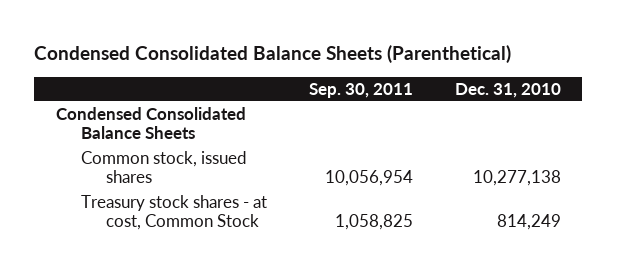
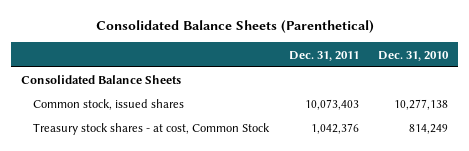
- Condensed Consolidated Balance Sheets (Parenthetical)
+ Consolidated Balance Sheets (Parenthetical)
- | Sep. 30, 2011 | Dec. 31, 2010
+ | Dec. 31, 2011 | Dec. 31, 2010
- Condensed Consolidated Balance Sheets
+ Consolidated Balance Sheets

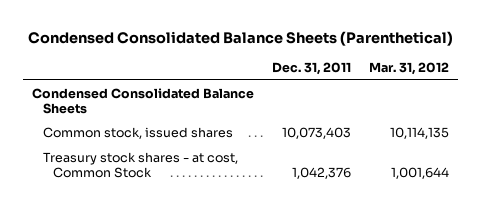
- Consolidated Balance Sheets (Parenthetical)
+ Condensed Consolidated Balance Sheets (Parenthetical)
- | Dec. 31, 2011 | Dec. 31, 2010
+ | Dec. 31, 2011 | Mar. 31, 2012
- Consolidated Balance Sheets
+ Condensed Consolidated Balance Sheets

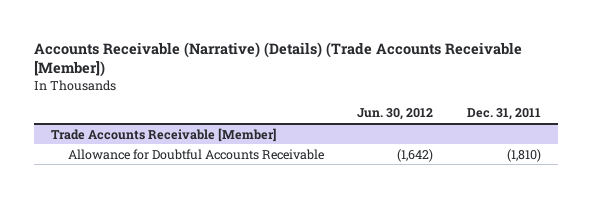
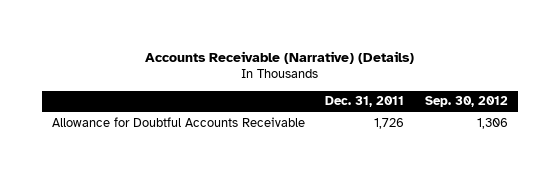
- Accounts Receivable (Narrative) (Details) (Trade Accounts Receivable [Member])
+ Accounts Receivable (Narrative) (Details)
- | Jun. 30, 2012 | Dec. 31, 2011
+ | Dec. 31, 2011 | Sep. 30, 2012
- Trade Accounts Receivable [Member]
- Allowance for Doubtful Accounts Receivable | (1,642) | (1,810)
+ Allowance for Doubtful Accounts Receivable | 1,726 | 1,306

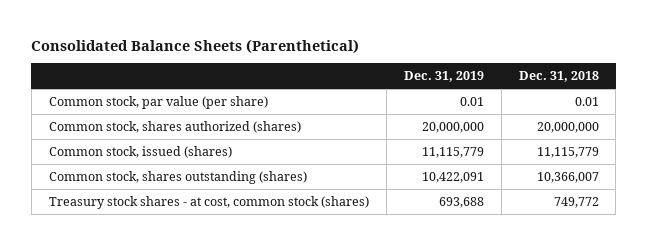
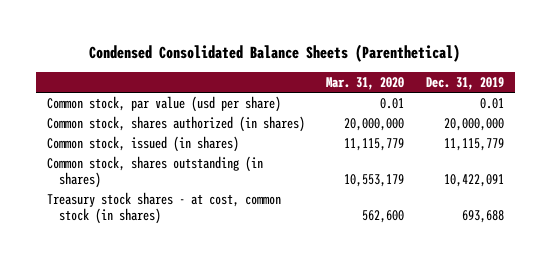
- Consolidated Balance Sheets (Parenthetical)
+ Condensed Consolidated Balance Sheets (Parenthetical)
- | Dec. 31, 2019 | Dec. 31, 2018
+ | Mar. 31, 2020 | Dec. 31, 2019
- Common stock, par value (per share) | 0.01 | 0.01
- Common stock, shares authorized (shares) | 20,000,000 | 20,000,000
- Common stock, issued (shares) | 11,115,779 | 11,115,779
- Common stock, shares outstanding (shares) | 10,422,091 | 10,366,007
- Treasury stock shares - at cost, common stock (shares) | 693,688 | 749,772
+ Common stock, par value (usd per share) | 0.01 | 0.01
+ Common stock, shares authorized (in shares) | 20,000,000 | 20,000,000
+ Common stock, issued (in shares) | 11,115,779 | 11,115,779
+ Common stock, shares outstanding (in shares) | 10,553,179 | 10,422,091
+ Treasury stock shares - at cost, common stock (in shares) | 562,600 | 693,688

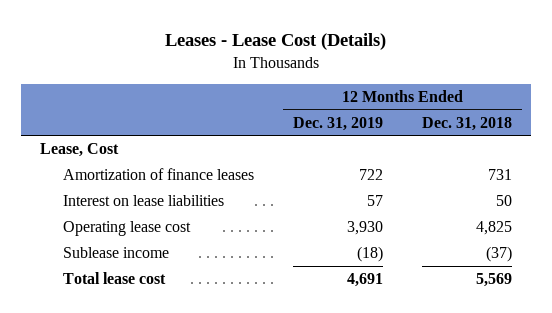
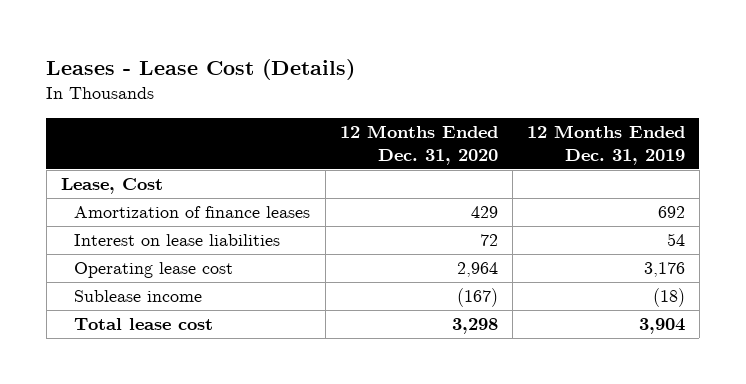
- | 12 Months Ended Dec. 31, 2019 | 12 Months Ended Dec. 31, 2018
+ | 12 Months Ended Dec. 31, 2020 | 12 Months Ended Dec. 31, 2019
- Amortization of finance leases | 722 | 731
- Interest on lease liabilities | 57 | 50
- Operating lease cost | 3,930 | 4,825
+ Amortization of finance leases | 429 | 692
+ Interest on lease liabilities | 72 | 54
+ Operating lease cost | 2,964 | 3,176
- Total lease cost | 4,691 | 5,569
+ Total lease cost | 3,298 | 3,904

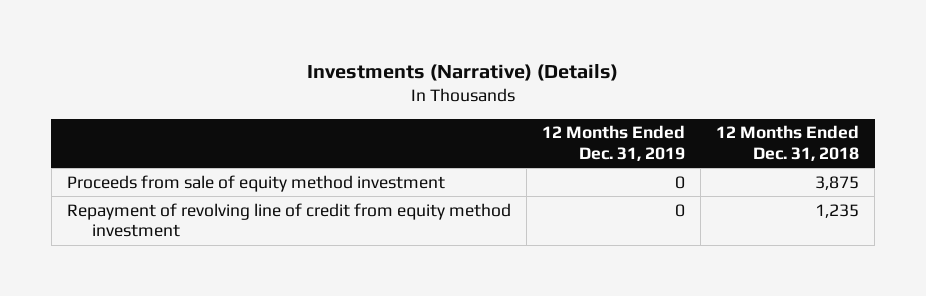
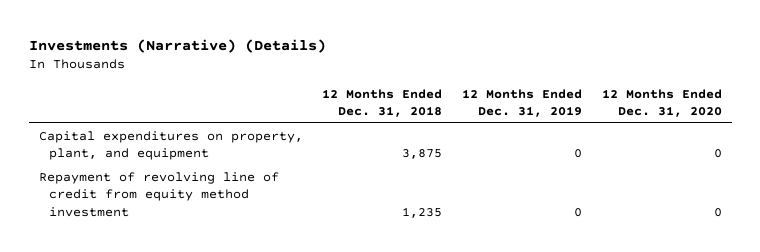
- | 12 Months Ended Dec. 31, 2019 | 12 Months Ended Dec. 31, 2018
+ | 12 Months Ended Dec. 31, 2018 | 12 Months Ended Dec. 31, 2019 | 12 Months Ended Dec. 31, 2020
- Proceeds from sale of equity method investment | 0 | 3,875
+ Capital expenditures on property, plant, and equipment | 3,875 | 0 | 0

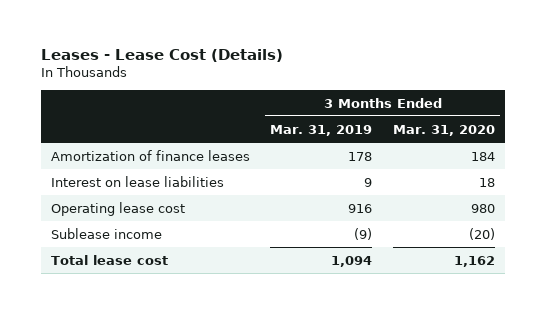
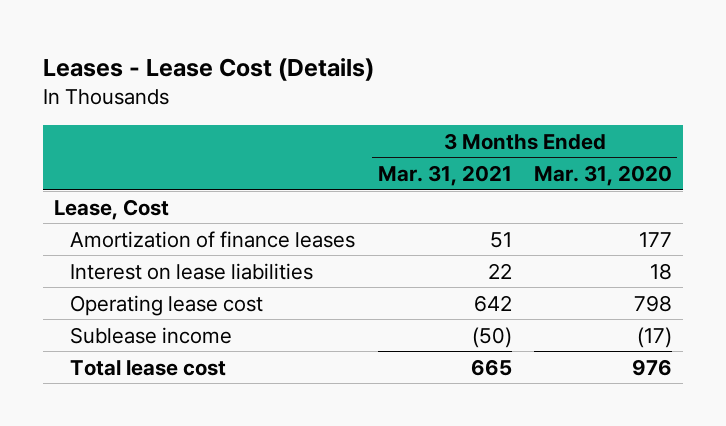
- | 3 Months Ended Mar. 31, 2019 | 3 Months Ended Mar. 31, 2020
+ | 3 Months Ended Mar. 31, 2021 | 3 Months Ended Mar. 31, 2020
- Amortization of finance leases | 178 | 184
+ Lease, Cost
+ Amortization of finance leases | 51 | 177
- Operating lease cost | 916 | 980
- Sublease income | (9) | (20)
- Total lease cost | 1,094 | 1,162
+ Operating lease cost | 642 | 798
+ Sublease income | (50) | (17)
+ Total lease cost | 665 | 976

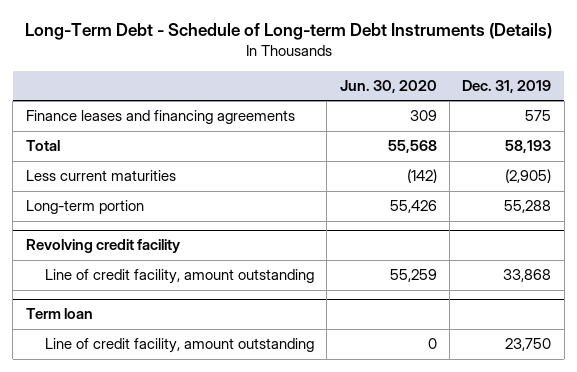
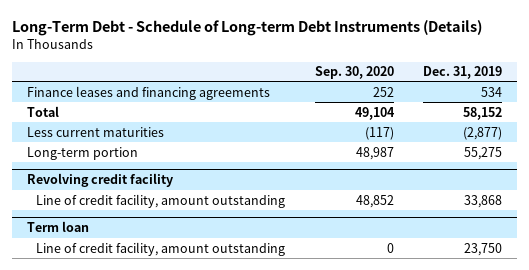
- | Jun. 30, 2020 | Dec. 31, 2019
+ | Sep. 30, 2020 | Dec. 31, 2019
- Finance leases and financing agreements | 309 | 575
- Total | 55,568 | 58,193
- Less current maturities | (142) | (2,905)
- Long-term portion | 55,426 | 55,288
+ Finance leases and financing agreements | 252 | 534
+ Total | 49,104 | 58,152
+ Less current maturities | (117) | (2,877)
+ Long-term portion | 48,987 | 55,275

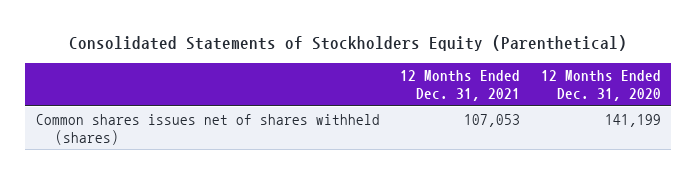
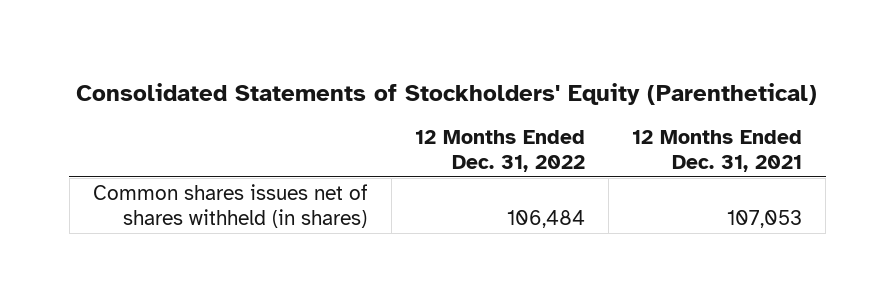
- Consolidated Statements of Stockholders Equity (Parenthetical)
+ Consolidated Statements of Stockholders' Equity (Parenthetical)
- | 12 Months Ended Dec. 31, 2021 | 12 Months Ended Dec. 31, 2020
+ | 12 Months Ended Dec. 31, 2022 | 12 Months Ended Dec. 31, 2021
- Common shares issues net of shares withheld (shares) | 107,053 | 141,199
+ Common shares issues net of shares withheld (in shares) | 106,484 | 107,053

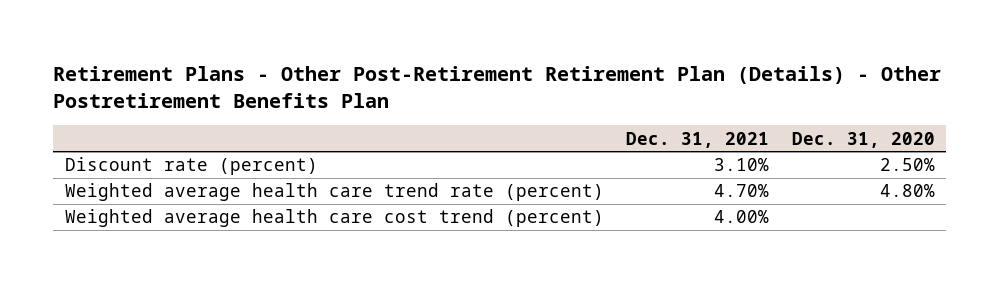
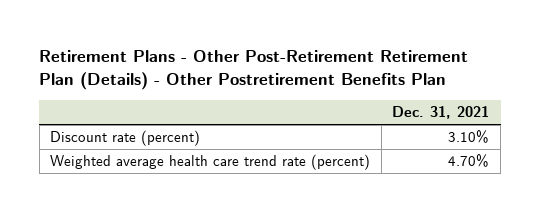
- | Dec. 31, 2021 | Dec. 31, 2020
+ | Dec. 31, 2021
- Weighted average health care cost trend (percent) | 4.00% |

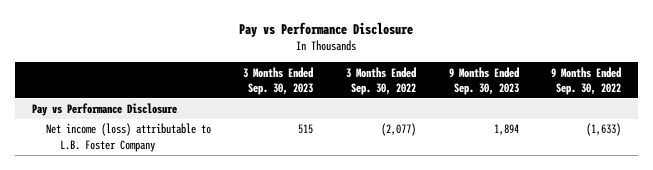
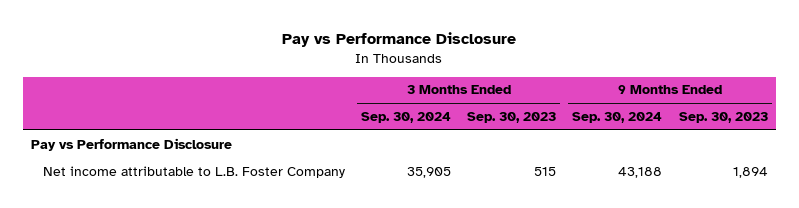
- | 3 Months Ended Sep. 30, 2023 | 3 Months Ended Sep. 30, 2022 | 9 Months Ended Sep. 30, 2023 | 9 Months Ended Sep. 30, 2022
+ | 3 Months Ended Sep. 30, 2024 | 3 Months Ended Sep. 30, 2023 | 9 Months Ended Sep. 30, 2024 | 9 Months Ended Sep. 30, 2023
- Net income (loss) attributable to L.B. Foster Company | 515 | (2,077) | 1,894 | (1,633)
+ Net income attributable to L.B. Foster Company | 35,905 | 515 | 43,188 | 1,894

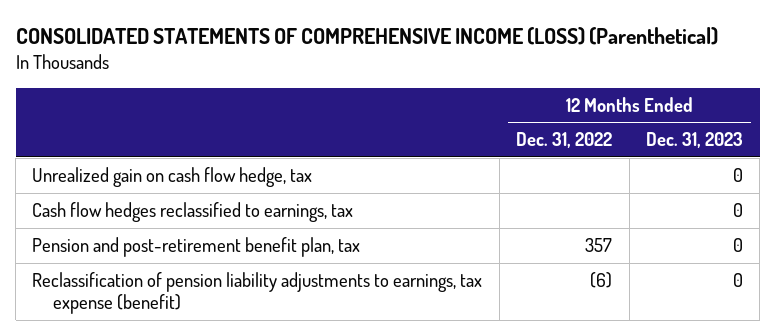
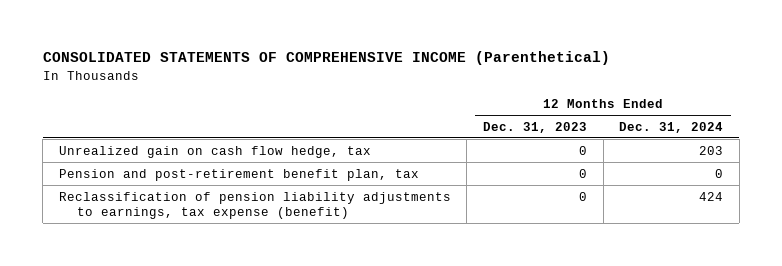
- CONSOLIDATED STATEMENTS OF COMPREHENSIVE INCOME (LOSS) (Parenthetical)
+ CONSOLIDATED STATEMENTS OF COMPREHENSIVE INCOME (Parenthetical)
- | 12 Months Ended Dec. 31, 2022 | 12 Months Ended Dec. 31, 2023
+ | 12 Months Ended Dec. 31, 2023 | 12 Months Ended Dec. 31, 2024
- Cash flow hedges reclassified to earnings, tax | | 0

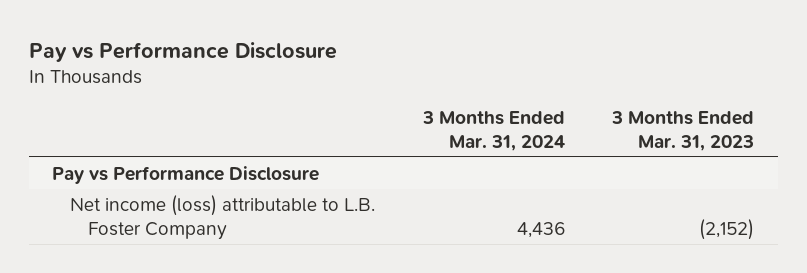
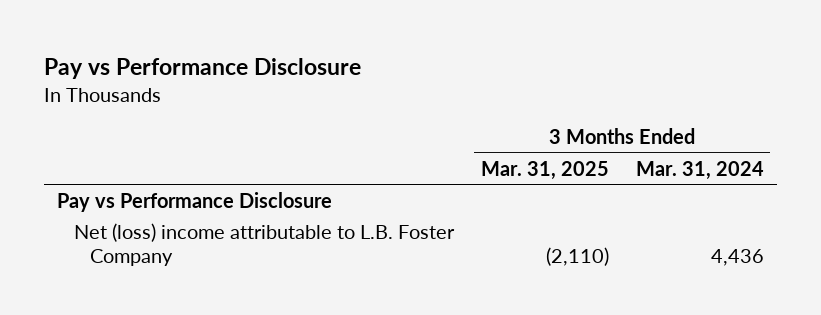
- | 3 Months Ended Mar. 31, 2024 | 3 Months Ended Mar. 31, 2023
+ | 3 Months Ended Mar. 31, 2025 | 3 Months Ended Mar. 31, 2024
- Net income (loss) attributable to L.B. Foster Company | 4,436 | (2,152)
+ Net (loss) income attributable to L.B. Foster Company | (2,110) | 4,436

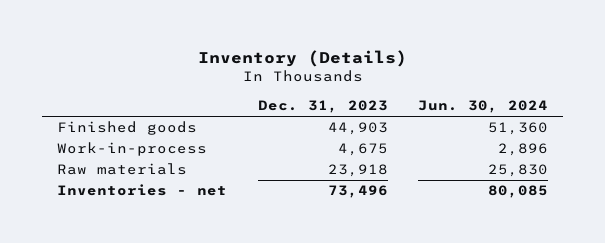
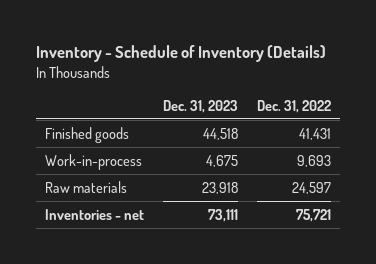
- Inventory (Details)
+ Inventory - Schedule of Inventory (Details)
- | Dec. 31, 2023 | Jun. 30, 2024
+ | Dec. 31, 2023 | Dec. 31, 2022
- Finished goods | 44,903 | 51,360
+ Finished goods | 44,518 | 41,431
- Inventories - net | 73,496 | 80,085
+ Inventories - net | 73,111 | 75,721

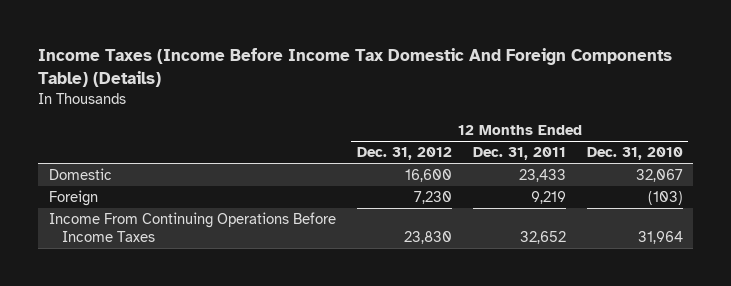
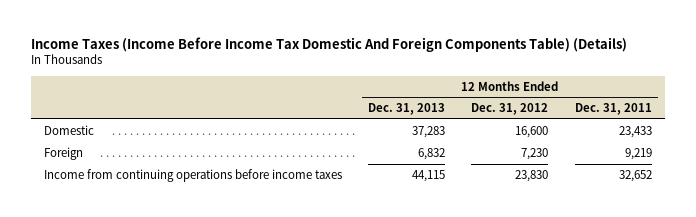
- | 12 Months Ended Dec. 31, 2012 | 12 Months Ended Dec. 31, 2011 | 12 Months Ended Dec. 31, 2010
+ | 12 Months Ended Dec. 31, 2013 | 12 Months Ended Dec. 31, 2012 | 12 Months Ended Dec. 31, 2011
- Income From Continuing Operations Before Income Taxes | 23,830 | 32,652 | 31,964
+ Income from continuing operations before income taxes | 44,115 | 23,830 | 32,652

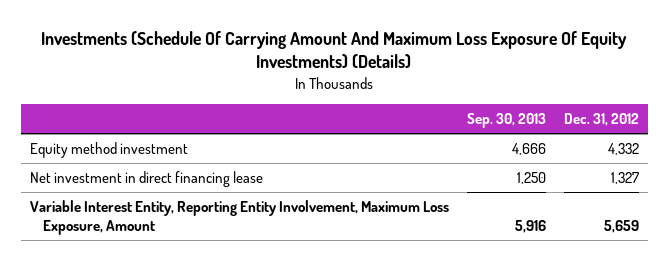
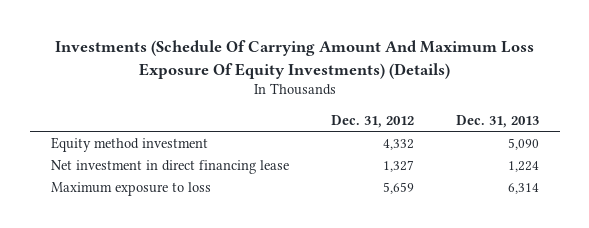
- | Sep. 30, 2013 | Dec. 31, 2012
+ | Dec. 31, 2012 | Dec. 31, 2013
- Variable Interest Entity, Reporting Entity Involvement, Maximum Loss Exposure, Amount | 5,916 | 5,659
+ Maximum exposure to loss | 5,659 | 6,314

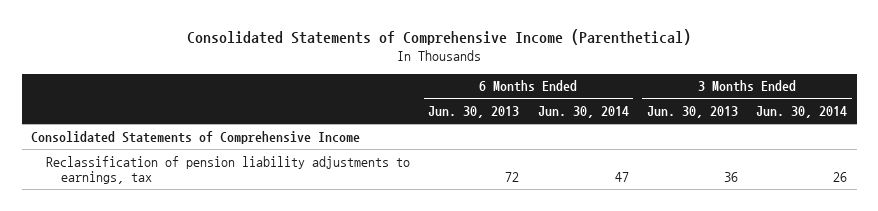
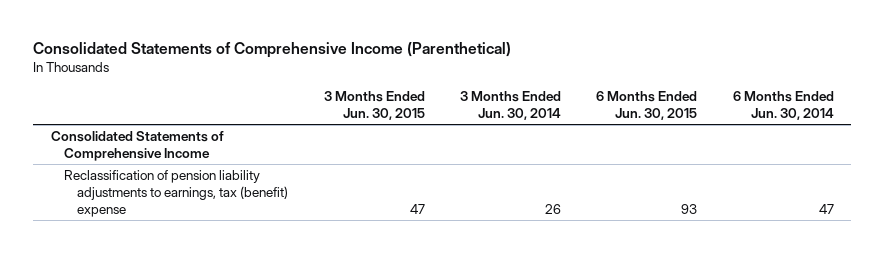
- | 6 Months Ended Jun. 30, 2013 | 6 Months Ended Jun. 30, 2014 | 3 Months Ended Jun. 30, 2013 | 3 Months Ended Jun. 30, 2014
+ | 3 Months Ended Jun. 30, 2015 | 3 Months Ended Jun. 30, 2014 | 6 Months Ended Jun. 30, 2015 | 6 Months Ended Jun. 30, 2014
- Reclassification of pension liability adjustments to earnings, tax | 72 | 47 | 36 | 26
+ Reclassification of pension liability adjustments to earnings, tax (benefit) expense | 47 | 26 | 93 | 47

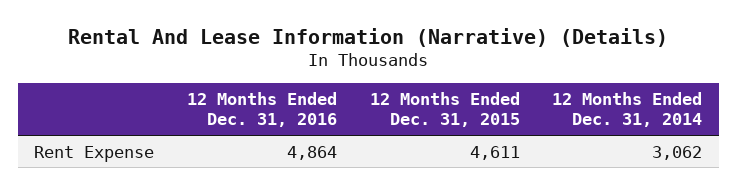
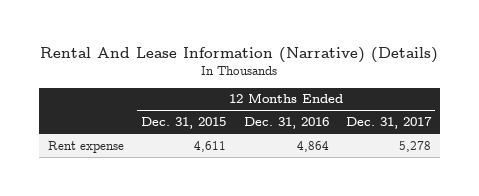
- | 12 Months Ended Dec. 31, 2016 | 12 Months Ended Dec. 31, 2015 | 12 Months Ended Dec. 31, 2014
+ | 12 Months Ended Dec. 31, 2015 | 12 Months Ended Dec. 31, 2016 | 12 Months Ended Dec. 31, 2017
- Rent Expense | 4,864 | 4,611 | 3,062
+ Rent expense | 4,611 | 4,864 | 5,278

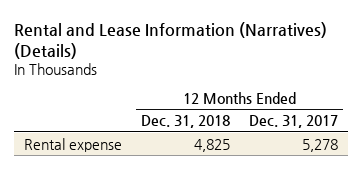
- Rental And Lease Information (Narrative) (Details)
+ Rental and Lease Information (Narratives) (Details)
- | 12 Months Ended Dec. 31, 2015 | 12 Months Ended Dec. 31, 2016 | 12 Months Ended Dec. 31, 2017
+ | 12 Months Ended Dec. 31, 2018 | 12 Months Ended Dec. 31, 2017
- Rent expense | 4,611 | 4,864 | 5,278
+ Rental expense | 4,825 | 5,278

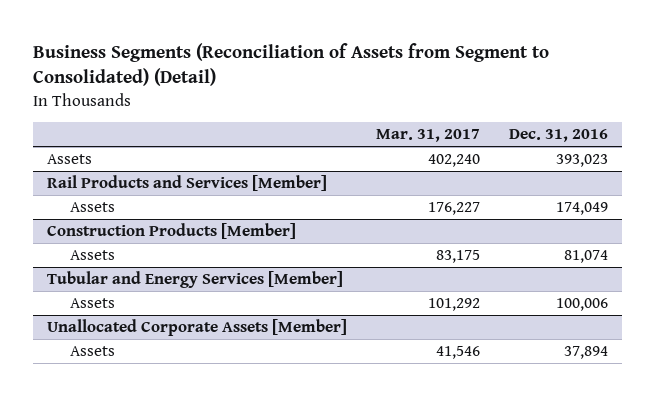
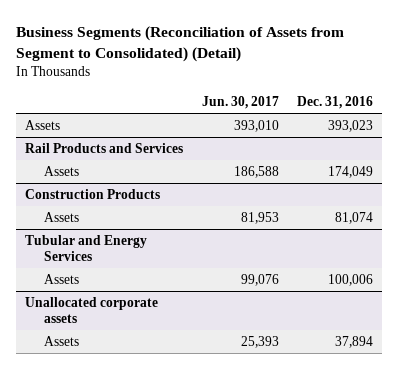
- | Mar. 31, 2017 | Dec. 31, 2016
+ | Jun. 30, 2017 | Dec. 31, 2016
- Rail Products and Services [Member]
+ Rail Products and Services
- Construction Products [Member]
+ Construction Products
- Tubular and Energy Services [Member]
+ Tubular and Energy Services
- Unallocated Corporate Assets [Member]
+ Unallocated corporate assets

